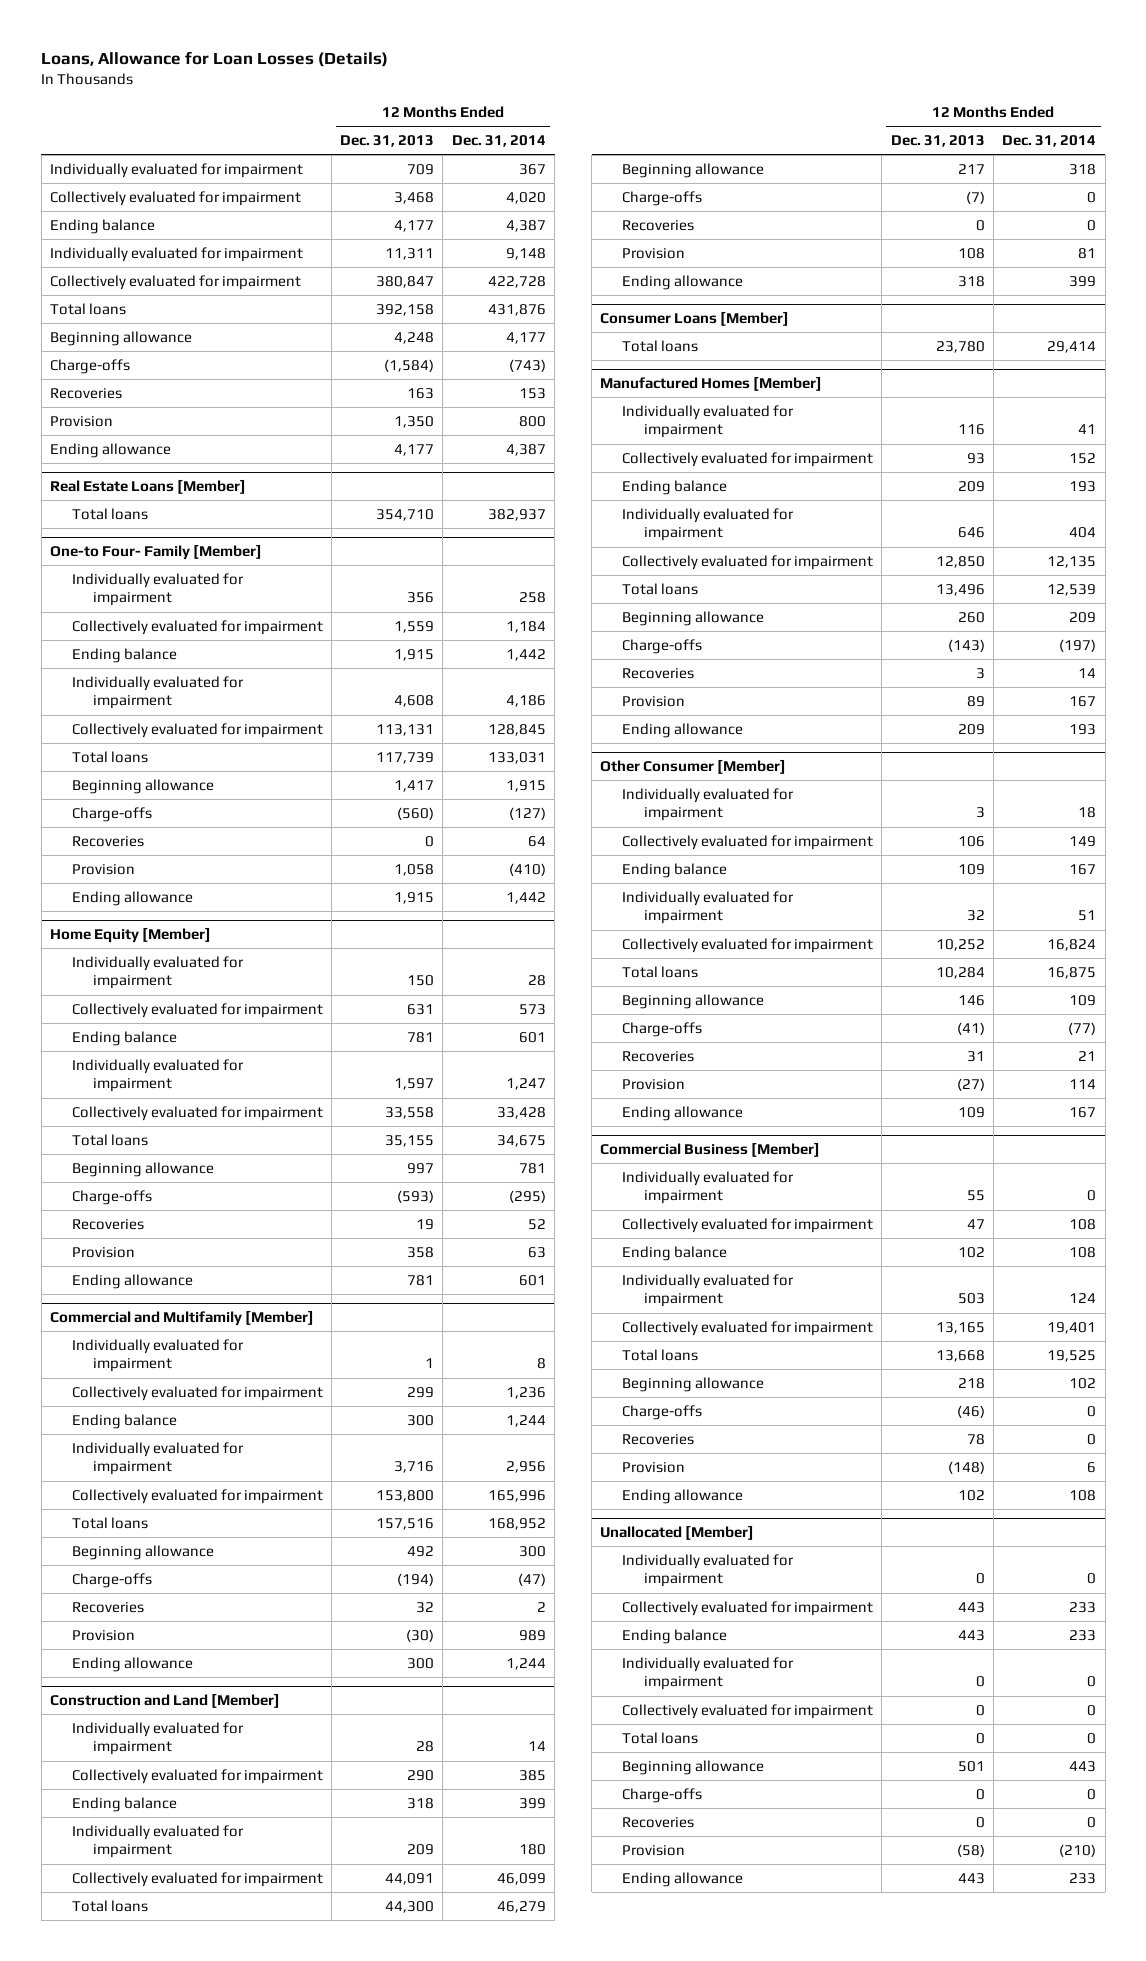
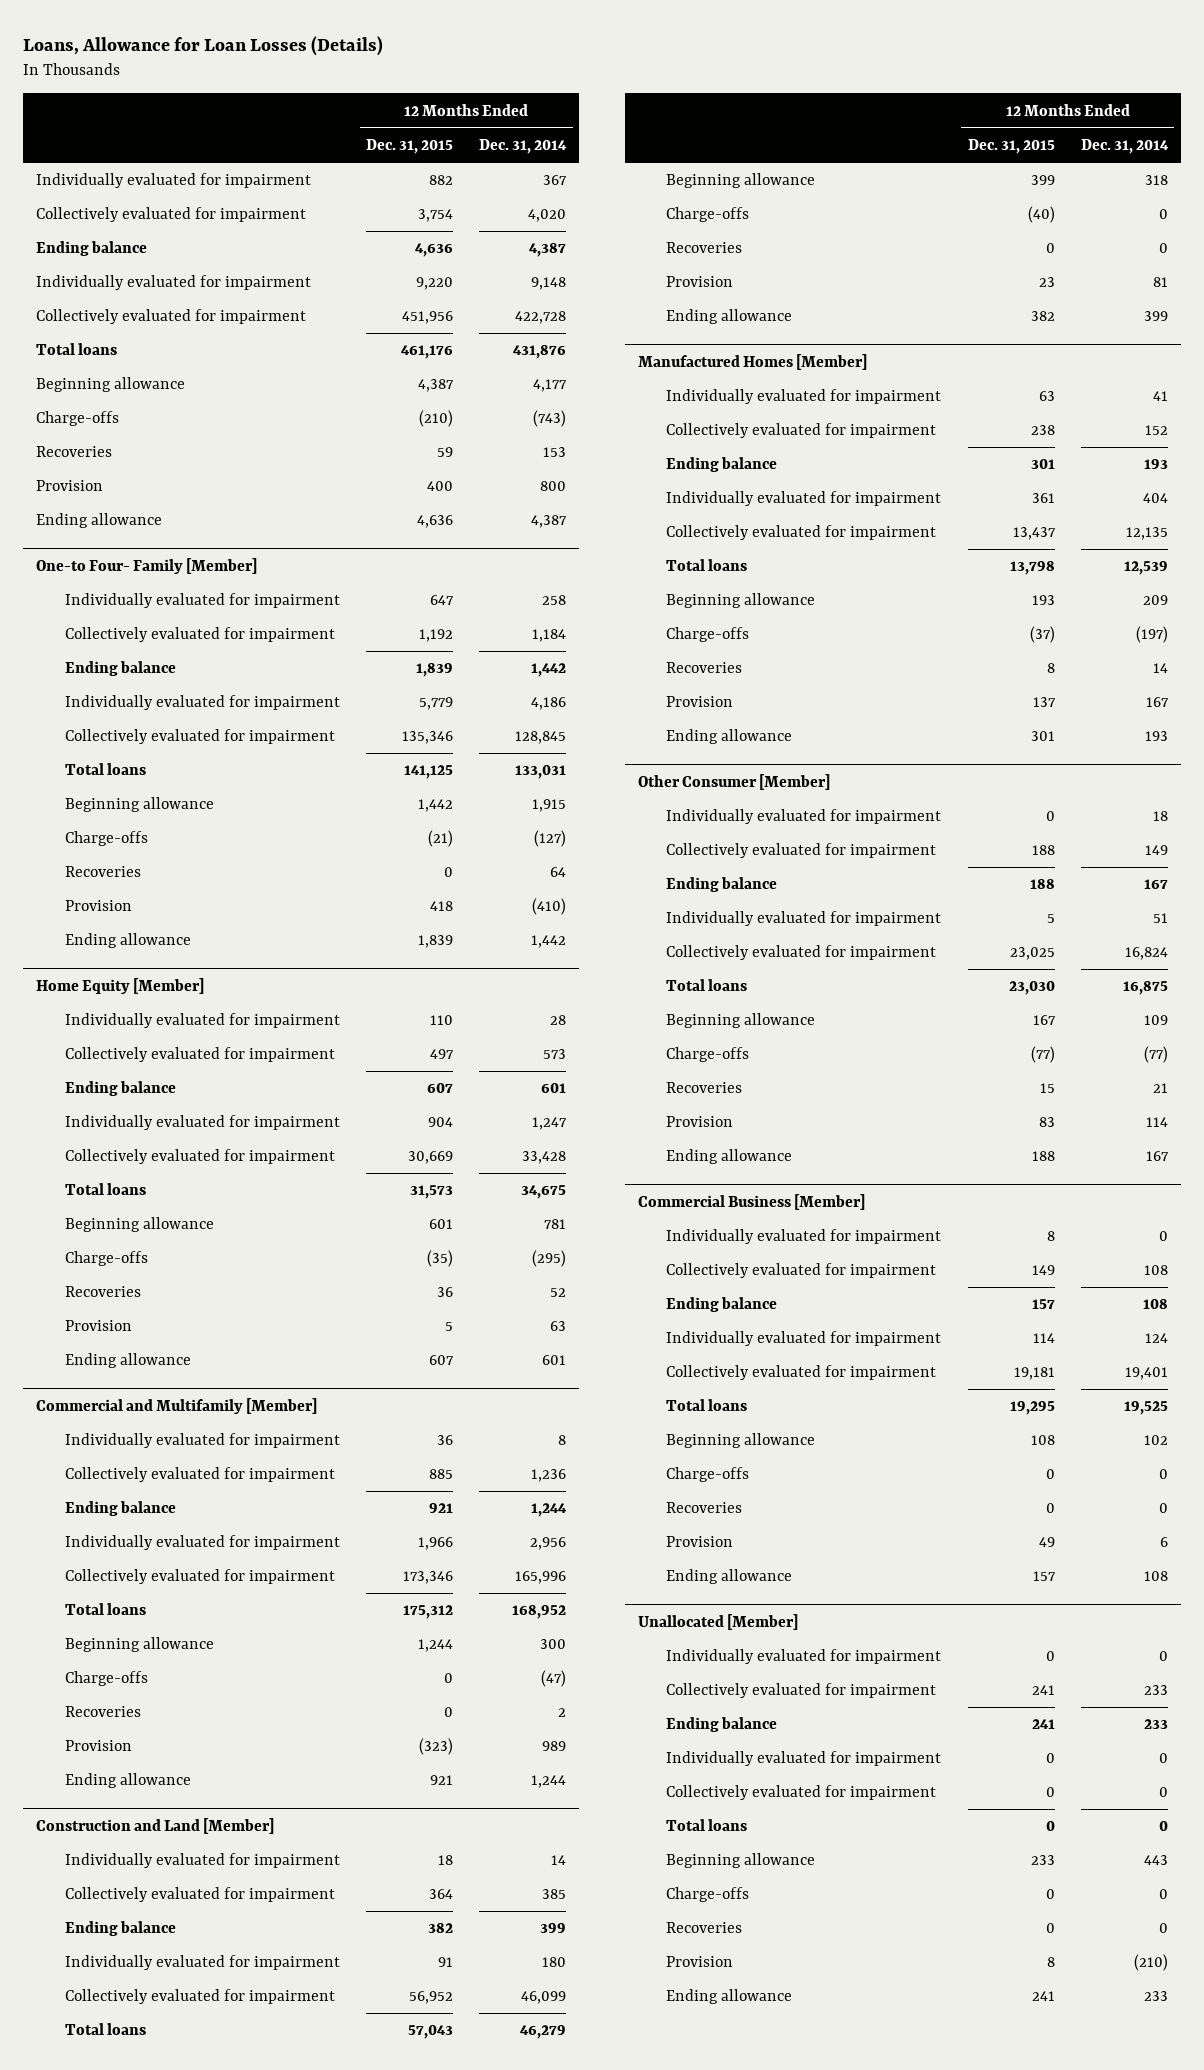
- | 12 Months Ended Dec. 31, 2013 | 12 Months Ended Dec. 31, 2014
+ | 12 Months Ended Dec. 31, 2015 | 12 Months Ended Dec. 31, 2014
- Real Estate Loans [Member]
- Total loans | 354,710 | 382,937
- Consumer Loans [Member]
- Total loans | 23,780 | 29,414

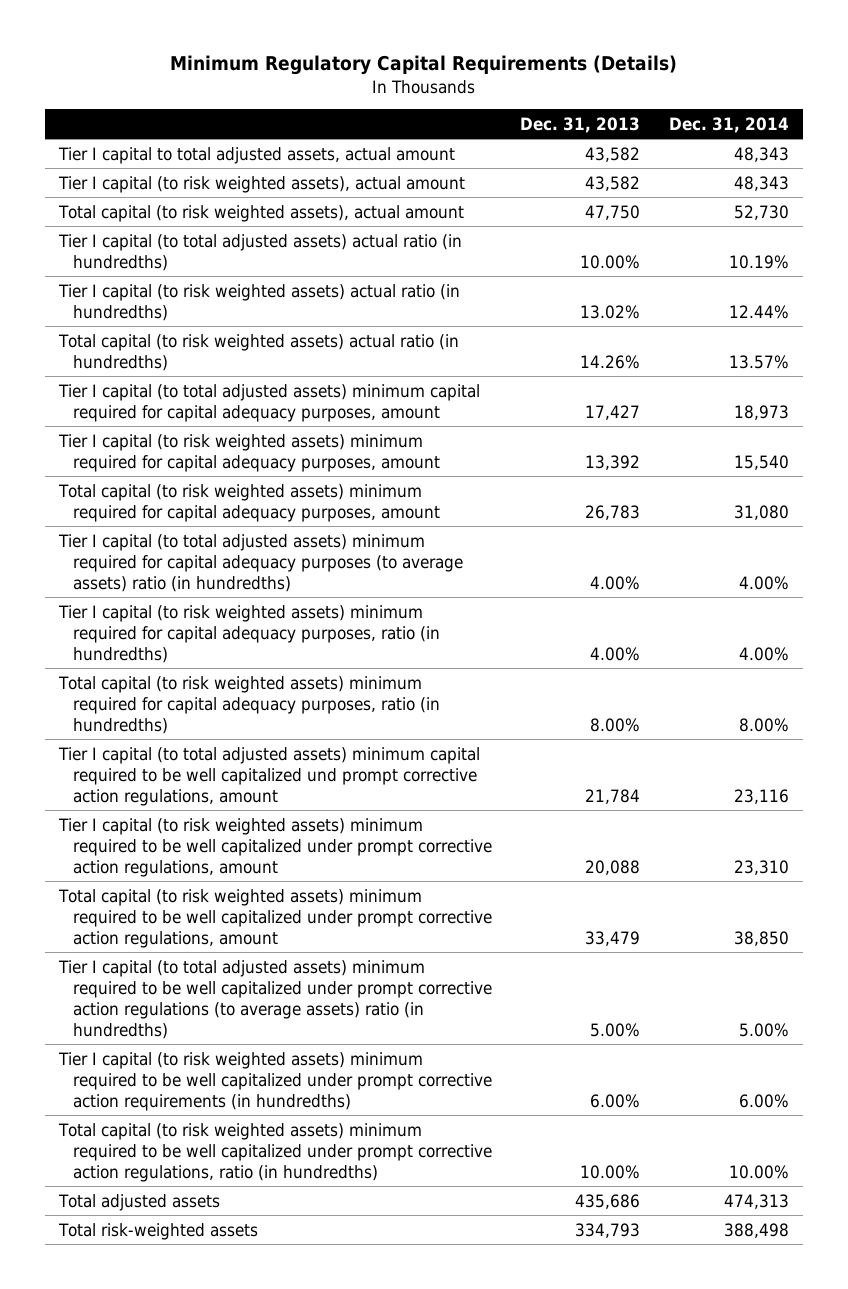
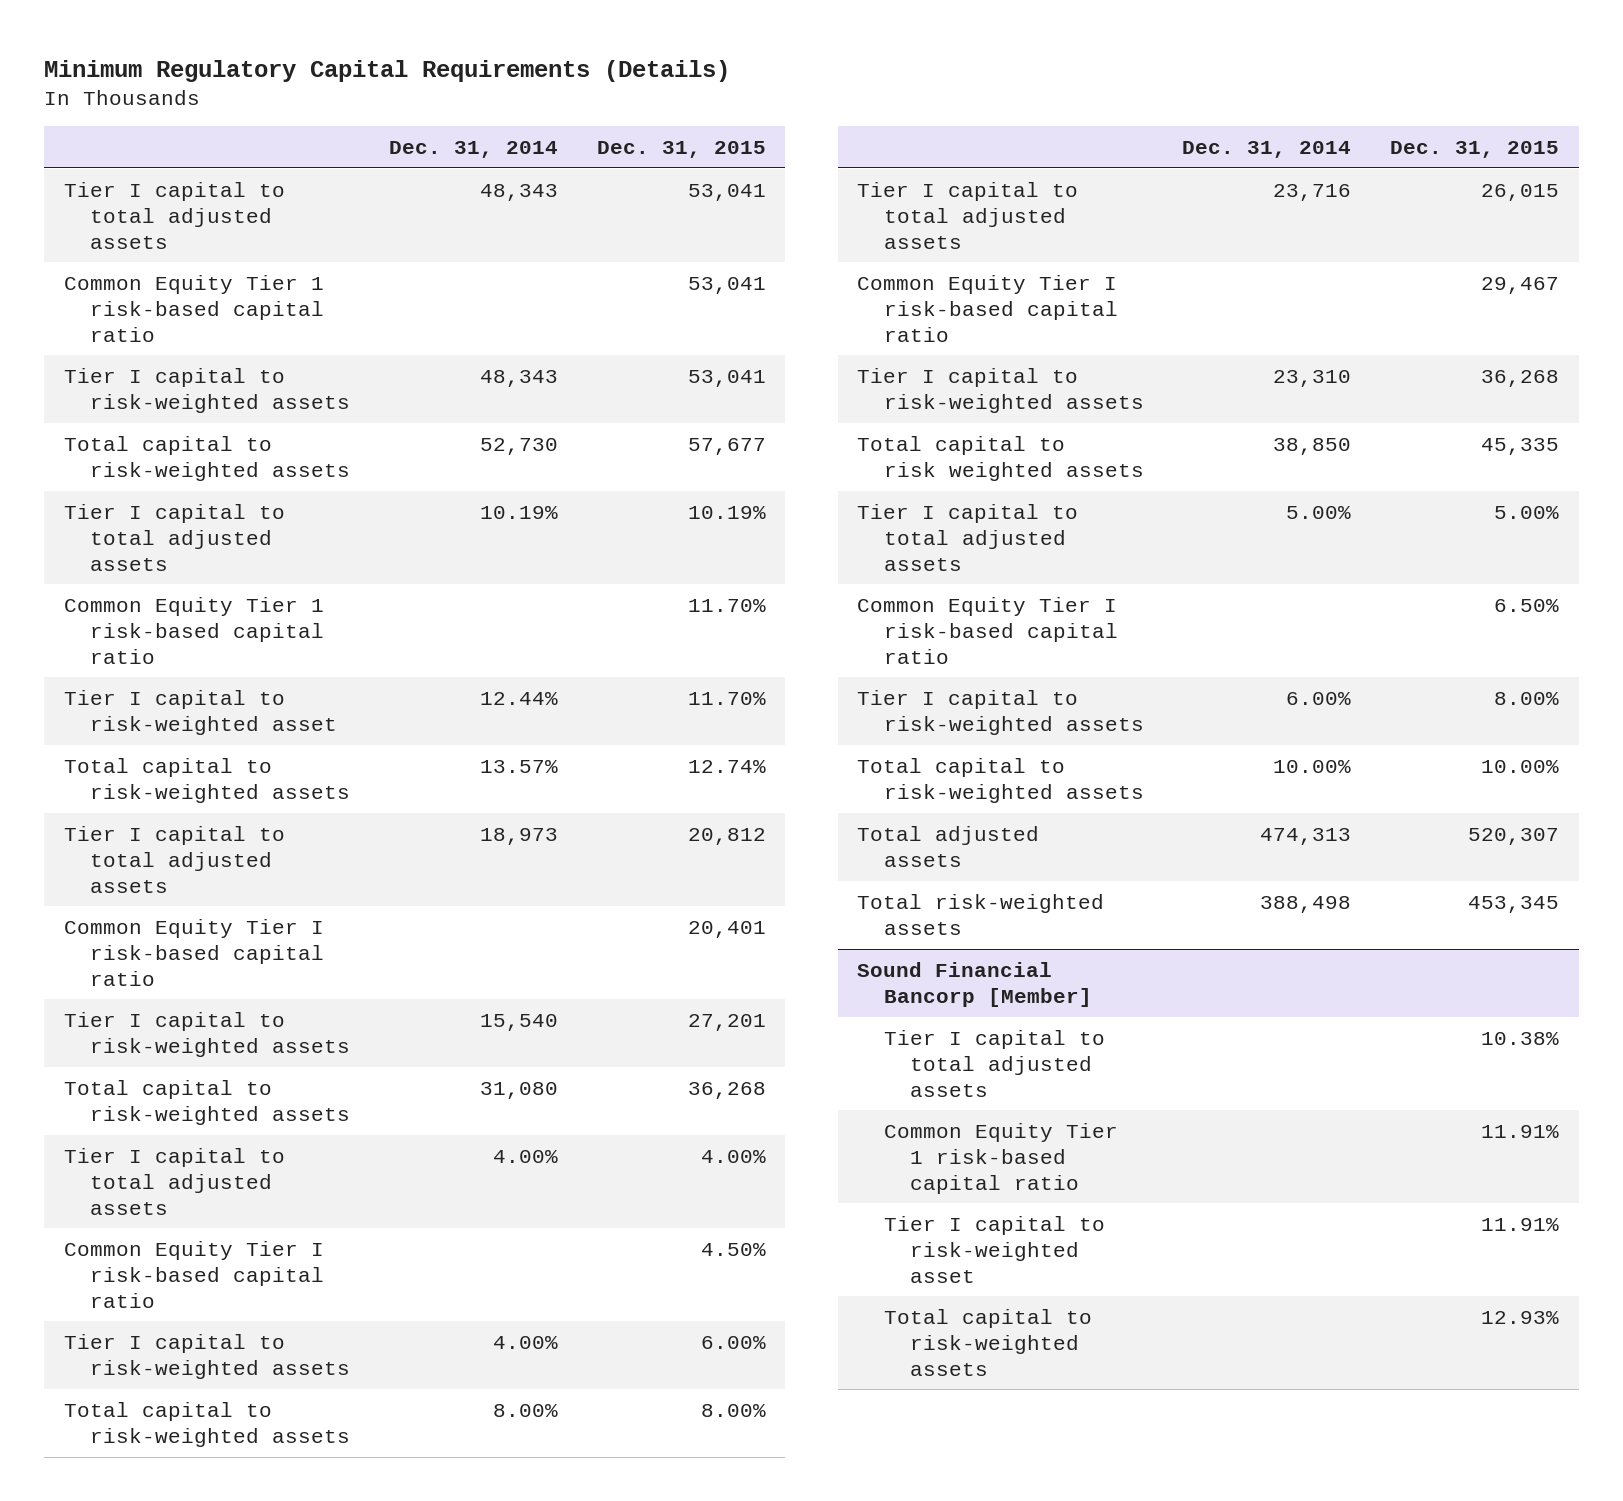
- | Dec. 31, 2013 | Dec. 31, 2014
+ | Dec. 31, 2014 | Dec. 31, 2015
- Tier I capital to total adjusted assets, actual amount | 43,582 | 48,343
- Tier I capital (to risk weighted assets), actual amount | 43,582 | 48,343
- Total capital (to risk weighted assets), actual amount | 47,750 | 52,730
- Tier I capital (to total adjusted assets) actual ratio (in hundredths) | 10.00% | 10.19%
- Tier I capital (to risk weighted assets) actual ratio (in hundredths) | 13.02% | 12.44%
- Total capital (to risk weighted assets) actual ratio (in hundredths) | 14.26% | 13.57%
- Tier I capital (to total adjusted assets) minimum capital required for capital adequacy purposes, amount | 17,427 | 18,973
- Tier I capital (to risk weighted assets) minimum required for capital adequacy purposes, amount | 13,392 | 15,540
- Total capital (to risk weighted assets) minimum required for capital adequacy purposes, amount | 26,783 | 31,080
- Tier I capital (to total adjusted assets) minimum required for capital adequacy purposes (to average assets) ratio (in hundredths) | 4.00% | 4.00%
- Tier I capital (to risk weighted assets) minimum required for capital adequacy purposes, ratio (in hundredths) | 4.00% | 4.00%
- Total capital (to risk weighted assets) minimum required for capital adequacy purposes, ratio (in hundredths) | 8.00% | 8.00%
- Tier I capital (to total adjusted assets) minimum capital required to be well capitalized und prompt corrective action regulations, amount | 21,784 | 23,116
- Tier I capital (to risk weighted assets) minimum required to be well capitalized under prompt corrective action regulations, amount | 20,088 | 23,310
- Total capital (to risk weighted assets) minimum required to be well capitalized under prompt corrective action regulations, amount | 33,479 | 38,850
- Tier I capital (to total adjusted assets) minimum required to be well capitalized under prompt corrective action regulations (to average assets) ratio (in hundredths) | 5.00% | 5.00%
- Tier I capital (to risk weighted assets) minimum required to be well capitalized under prompt corrective action requirements (in hundredths) | 6.00% | 6.00%
- Total capital (to risk weighted assets) minimum required to be well capitalized under prompt corrective action regulations, ratio (in hundredths) | 10.00% | 10.00%
+ Tier I capital to total adjusted assets | 48,343 | 53,041
+ Common Equity Tier 1 risk-based capital ratio | | 53,041
+ Tier I capital to risk-weighted assets | 48,343 | 53,041
+ Total capital to risk-weighted assets | 52,730 | 57,677
+ Tier I capital to total adjusted assets | 10.19% | 10.19%
+ Common Equity Tier 1 risk-based capital ratio | | 11.70%
+ Tier I capital to risk-weighted asset | 12.44% | 11.70%
+ Total capital to risk-weighted assets | 13.57% | 12.74%
+ Tier I capital to total adjusted assets | 18,973 | 20,812
+ Common Equity Tier I risk-based capital ratio | | 20,401
+ Tier I capital to risk-weighted assets | 15,540 | 27,201
+ Total capital to risk-weighted assets | 31,080 | 36,268
+ Tier I capital to total adjusted assets | 4.00% | 4.00%
+ Common Equity Tier I risk-based capital ratio | | 4.50%
+ Tier I capital to risk-weighted assets | 4.00% | 6.00%
+ Total capital to risk-weighted assets | 8.00% | 8.00%
+ Tier I capital to total adjusted assets | 23,716 | 26,015
+ Common Equity Tier I risk-based capital ratio | | 29,467
+ Tier I capital to risk-weighted assets | 23,310 | 36,268
+ Total capital to risk weighted assets | 38,850 | 45,335
+ Tier I capital to total adjusted assets | 5.00% | 5.00%
+ Common Equity Tier I risk-based capital ratio | | 6.50%
+ Tier I capital to risk-weighted assets | 6.00% | 8.00%
+ Total capital to risk-weighted assets | 10.00% | 10.00%
+ Sound Financial Bancorp [Member]
+ Tier I capital to total adjusted assets | | 10.38%
+ Common Equity Tier 1 risk-based capital ratio | | 11.91%
+ Tier I capital to risk-weighted asset | | 11.91%
+ Total capital to risk-weighted assets | | 12.93%

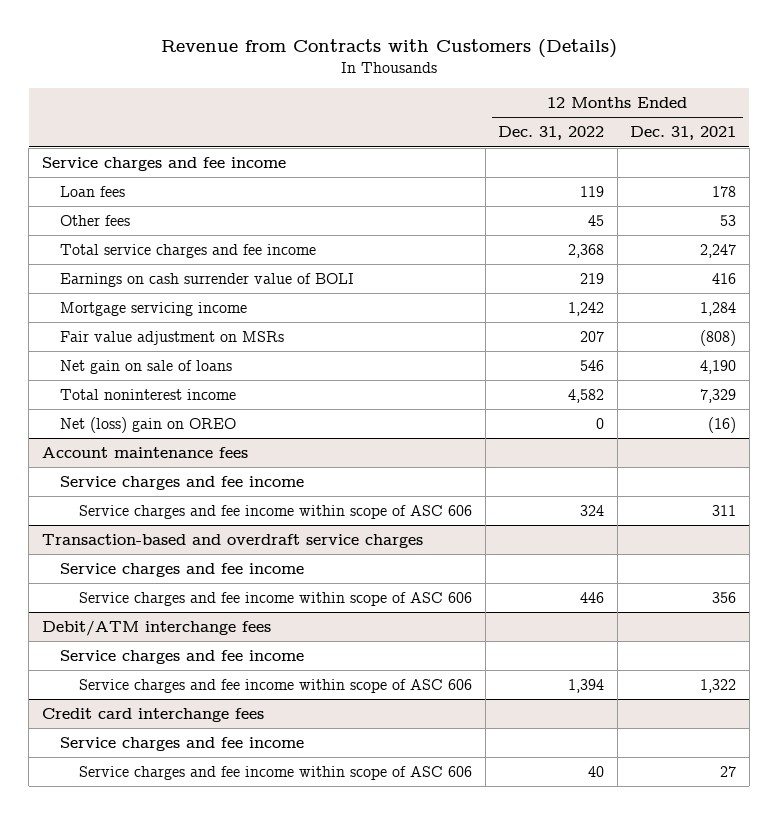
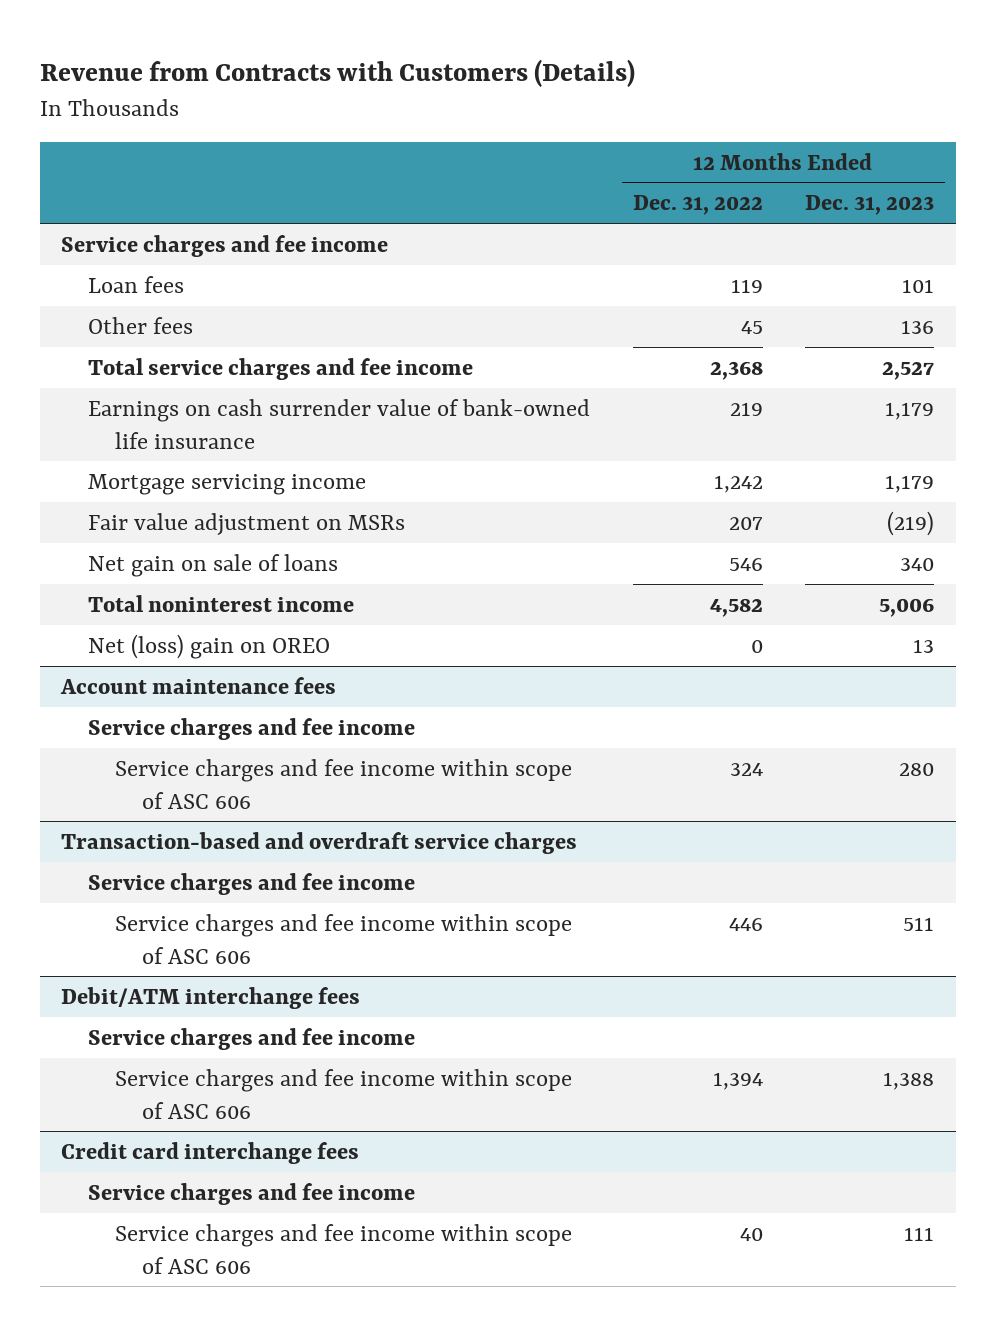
- | 12 Months Ended Dec. 31, 2022 | 12 Months Ended Dec. 31, 2021
+ | 12 Months Ended Dec. 31, 2022 | 12 Months Ended Dec. 31, 2023
- Earnings on cash surrender value of BOLI | 219 | 416
+ Earnings on cash surrender value of bank-owned life insurance | 219 | 1,179

